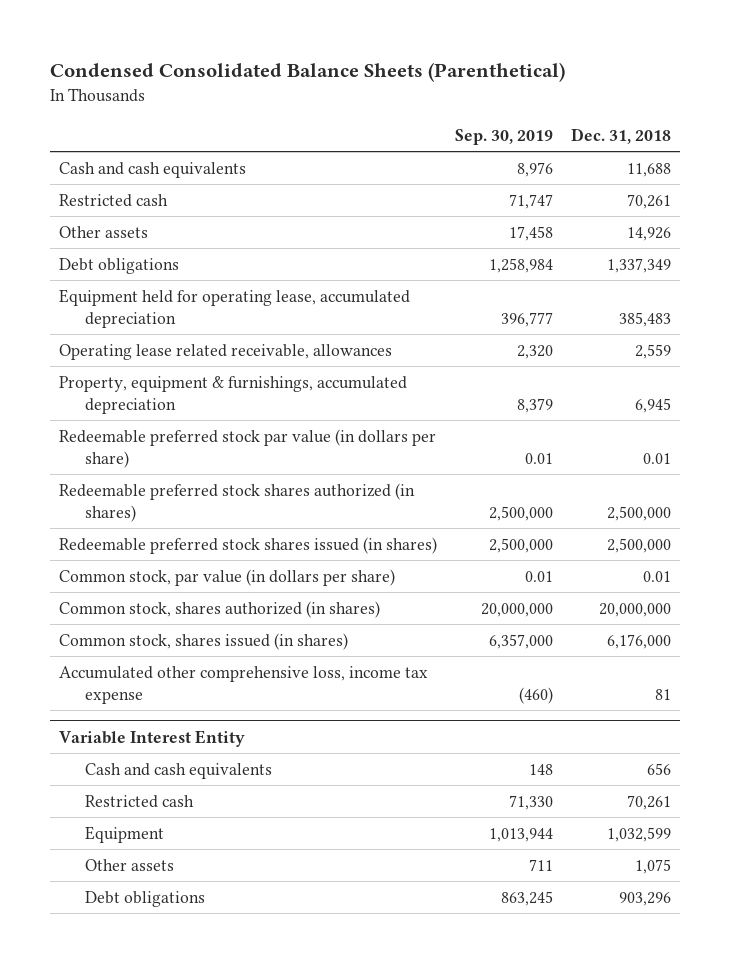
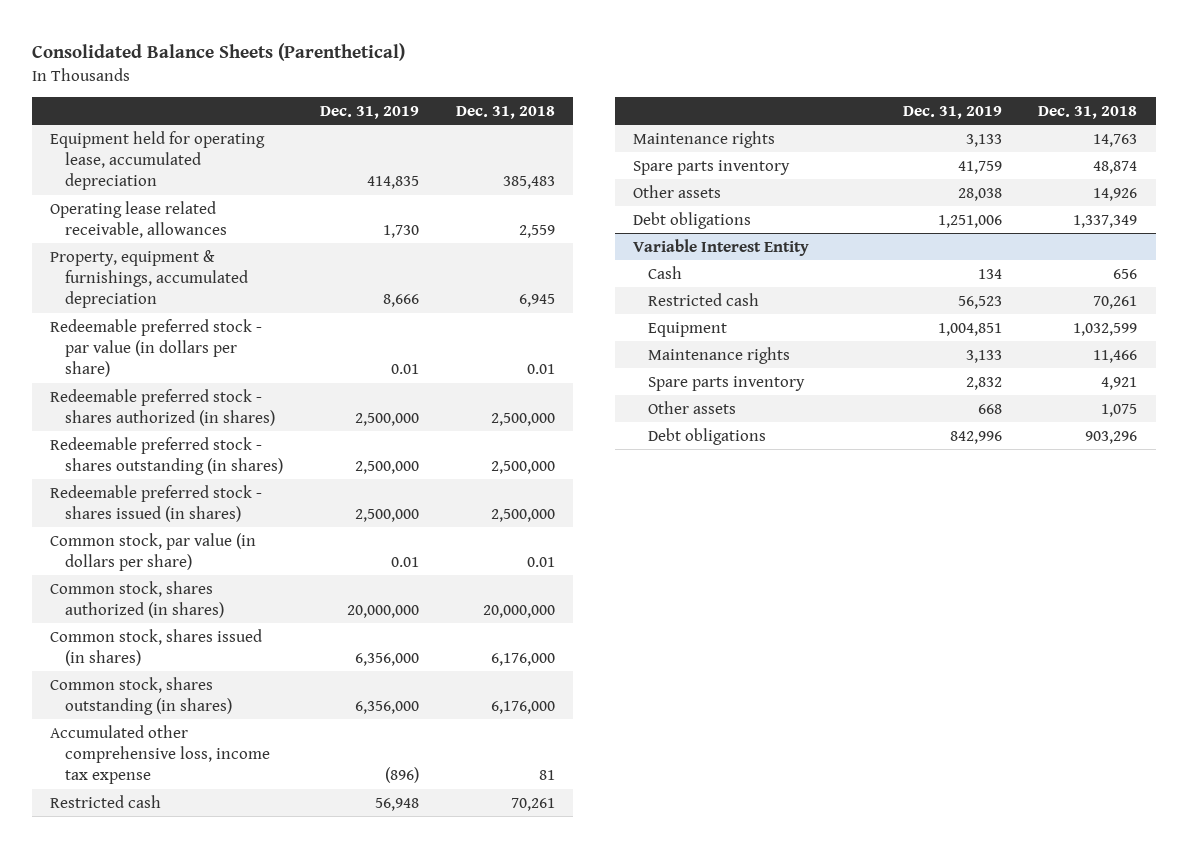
- Condensed Consolidated Balance Sheets (Parenthetical)
+ Consolidated Balance Sheets (Parenthetical)
- | Sep. 30, 2019 | Dec. 31, 2018
+ | Dec. 31, 2019 | Dec. 31, 2018
- Cash and cash equivalents | 8,976 | 11,688
- Redeemable preferred stock par value (in dollars per share) | 0.01 | 0.01
- Redeemable preferred stock shares authorized (in shares) | 2,500,000 | 2,500,000
- Redeemable preferred stock shares issued (in shares) | 2,500,000 | 2,500,000
+ Redeemable preferred stock - par value (in dollars per share) | 0.01 | 0.01
+ Redeemable preferred stock - shares authorized (in shares) | 2,500,000 | 2,500,000
+ Redeemable preferred stock - shares outstanding (in shares) | 2,500,000 | 2,500,000
+ Redeemable preferred stock - shares issued (in shares) | 2,500,000 | 2,500,000
+ Common stock, shares outstanding (in shares) | 6,356,000 | 6,176,000
moved down: Restricted cash | 56,948 | 70,261
+ Maintenance rights | 3,133 | 14,763
+ Spare parts inventory | 41,759 | 48,874
moved down: Other assets | 28,038 | 14,926
moved down: Debt obligations | 1,251,006 | 1,337,349
@ Variable Interest Entity
- Cash and cash equivalents | 148 | 656
+ Cash | 134 | 656
+ Maintenance rights | 3,133 | 11,466
+ Spare parts inventory | 2,832 | 4,921

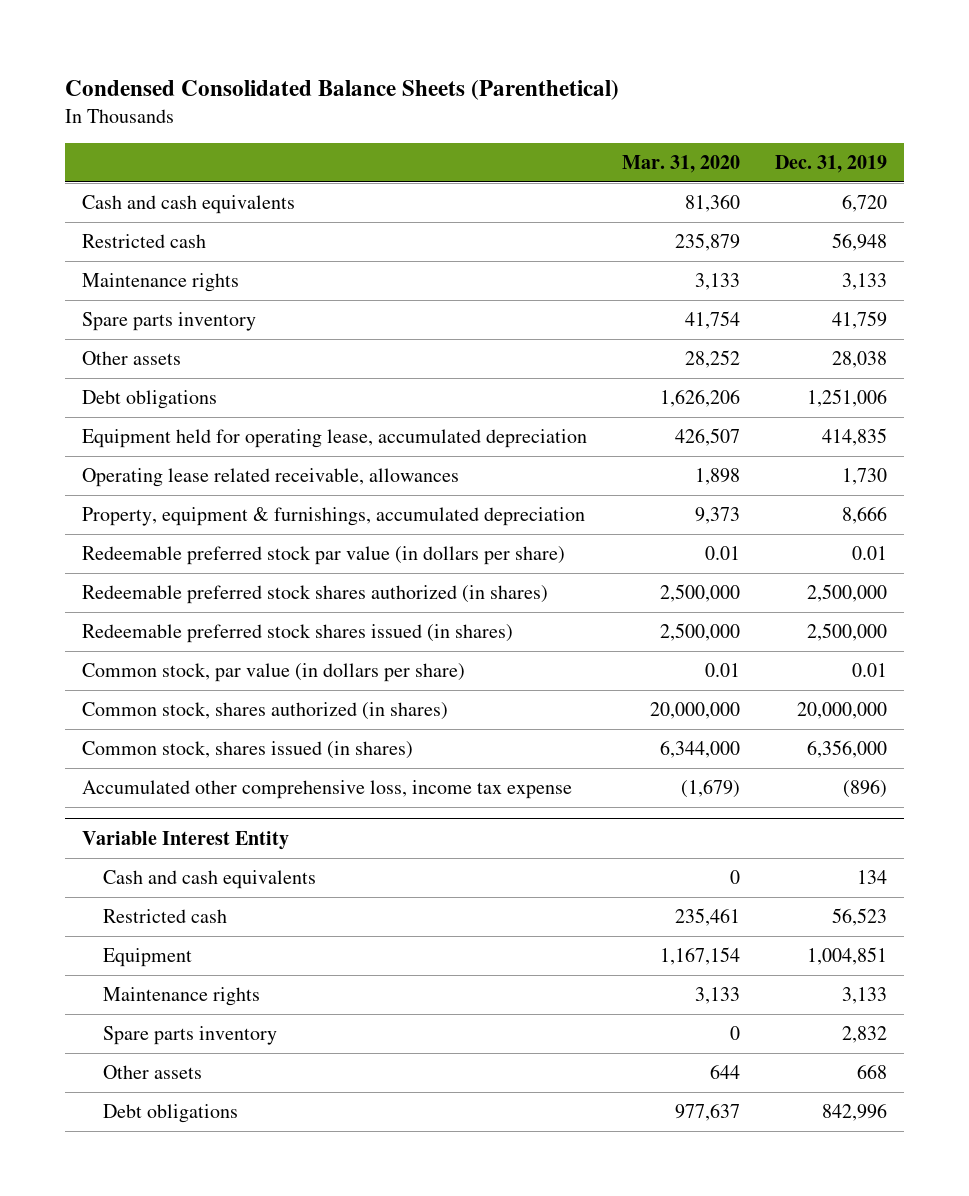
- Consolidated Balance Sheets (Parenthetical)
+ Condensed Consolidated Balance Sheets (Parenthetical)
- | Dec. 31, 2019 | Dec. 31, 2018
+ | Mar. 31, 2020 | Dec. 31, 2019
+ Cash and cash equivalents | 81,360 | 6,720
moved up: Restricted cash | 235,879 | 56,948
moved up: Maintenance rights | 3,133 | 3,133
moved up: Spare parts inventory | 41,754 | 41,759
moved up: Other assets | 28,252 | 28,038
moved up: Debt obligations | 1,626,206 | 1,251,006
- Redeemable preferred stock - par value (in dollars per share) | 0.01 | 0.01
- Redeemable preferred stock - shares authorized (in shares) | 2,500,000 | 2,500,000
- Redeemable preferred stock - shares outstanding (in shares) | 2,500,000 | 2,500,000
- Redeemable preferred stock - shares issued (in shares) | 2,500,000 | 2,500,000
+ Redeemable preferred stock par value (in dollars per share) | 0.01 | 0.01
+ Redeemable preferred stock shares authorized (in shares) | 2,500,000 | 2,500,000
+ Redeemable preferred stock shares issued (in shares) | 2,500,000 | 2,500,000
- Common stock, shares outstanding (in shares) | 6,356,000 | 6,176,000
@ Variable Interest Entity
- Cash | 134 | 656
+ Cash and cash equivalents | 0 | 134

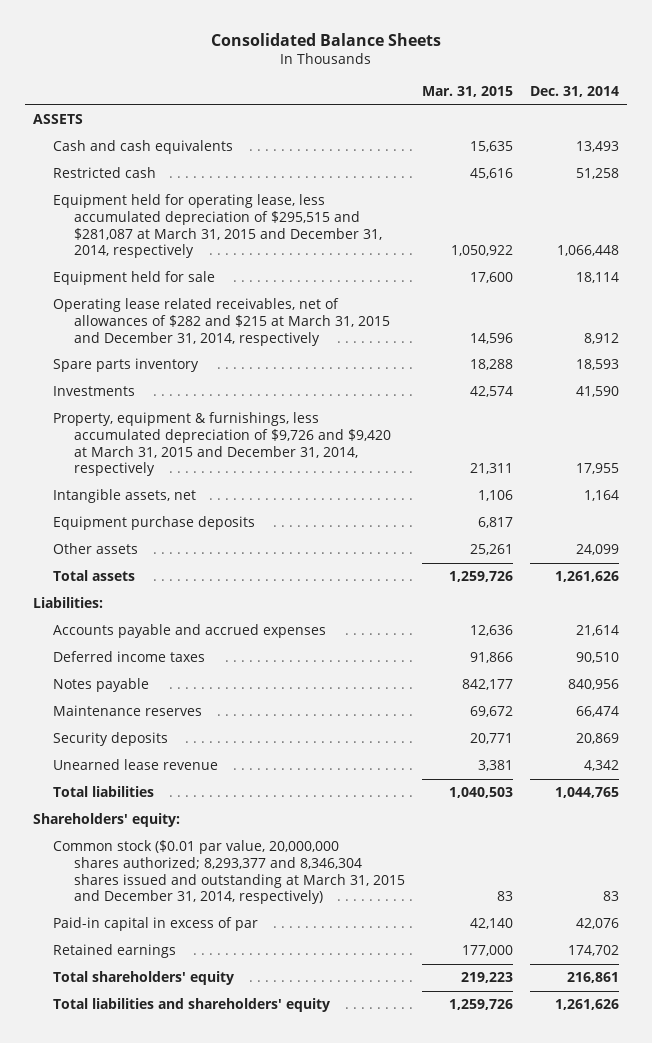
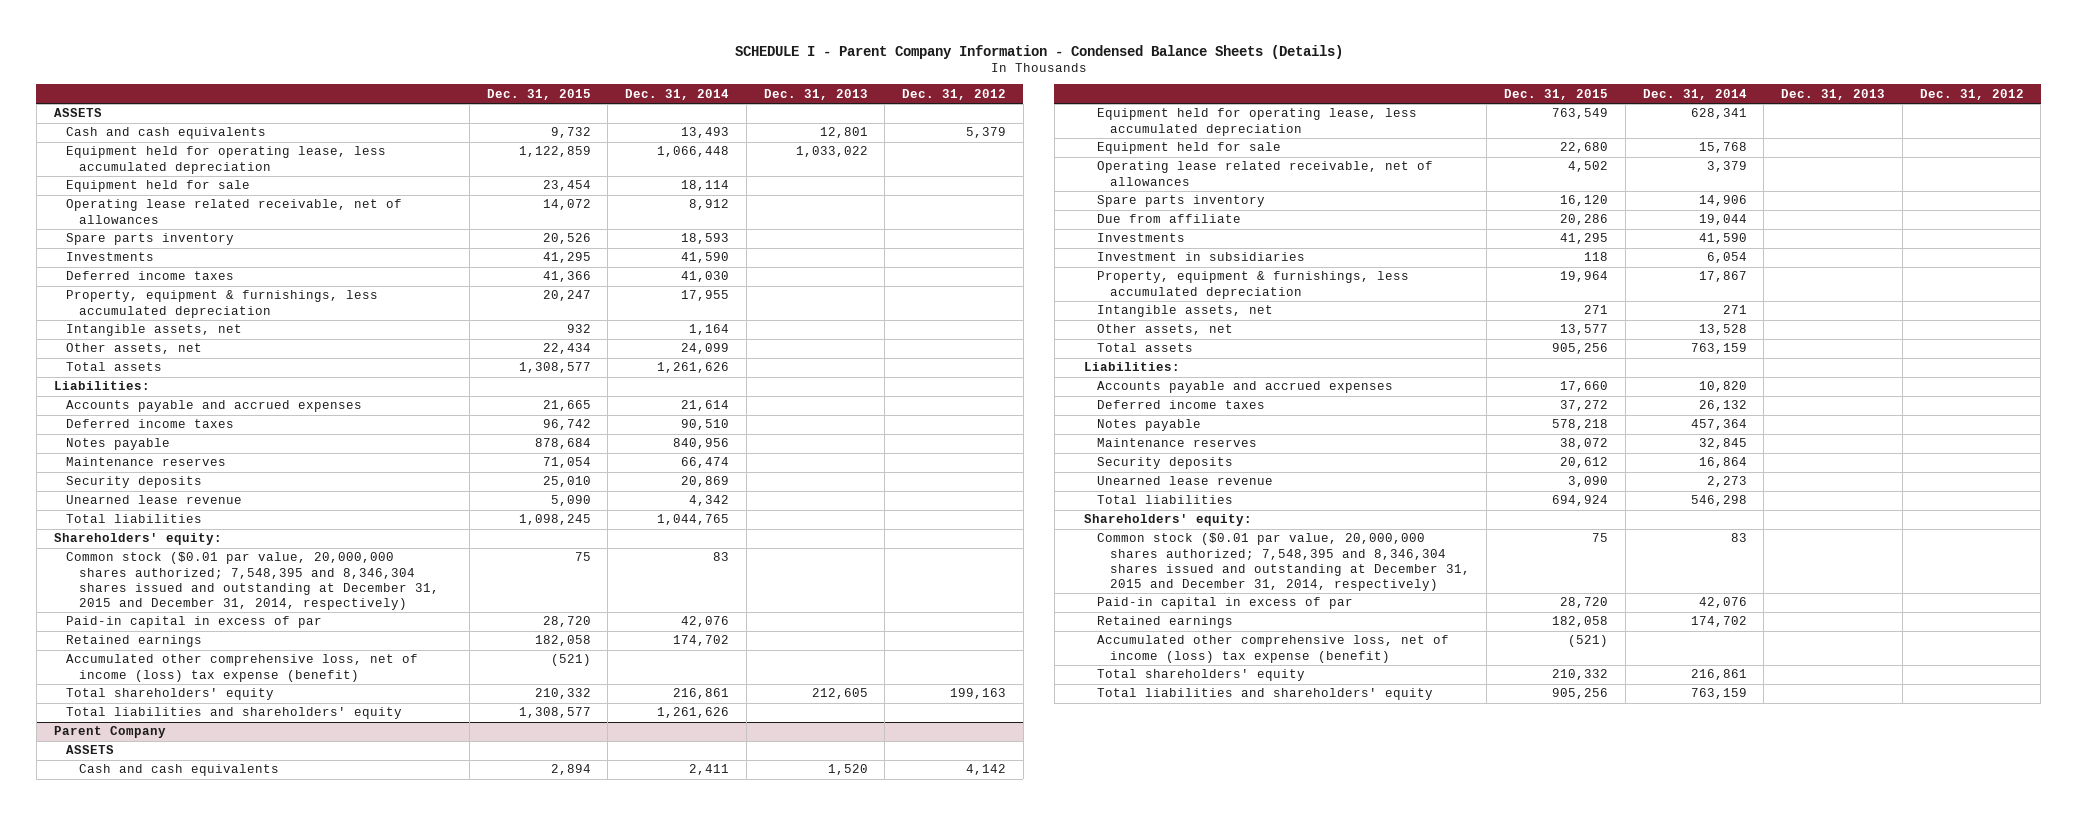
- Consolidated Balance Sheets
+ SCHEDULE I - Parent Company Information - Condensed Balance Sheets (Details)
- | Mar. 31, 2015 | Dec. 31, 2014
+ | Dec. 31, 2015 | Dec. 31, 2014 | Dec. 31, 2013 | Dec. 31, 2012
- Restricted cash | 45,616 | 51,258
- Equipment held for operating lease, less accumulated depreciation of $295,515 and $281,087 at March 31, 2015 and December 31, 2014, respectively | 1,050,922 | 1,066,448
+ Equipment held for operating lease, less accumulated depreciation | 1,122,859 | 1,066,448 | 1,033,022 |
- Operating lease related receivables, net of allowances of $282 and $215 at March 31, 2015 and December 31, 2014, respectively | 14,596 | 8,912
+ Operating lease related receivable, net of allowances | 14,072 | 8,912 | |
- Property, equipment & furnishings, less accumulated depreciation of $9,726 and $9,420 at March 31, 2015 and December 31, 2014, respectively | 21,311 | 17,955
+ Deferred income taxes | 41,366 | 41,030 | |
+ Property, equipment & furnishings, less accumulated depreciation | 20,247 | 17,955 | |
- Equipment purchase deposits | 6,817 |
- Other assets | 25,261 | 24,099
+ Other assets, net | 22,434 | 24,099 | |
- Common stock ($0.01 par value, 20,000,000 shares authorized; 8,293,377 and 8,346,304 shares issued and outstanding at March 31, 2015 and December 31, 2014, respectively) | 83 | 83
+ Common stock ($0.01 par value, 20,000,000 shares authorized; 7,548,395 and 8,346,304 shares issued and outstanding at December 31, 2015 and December 31, 2014, respectively) | 75 | 83 | |
+ Accumulated other comprehensive loss, net of income (loss) tax expense (benefit) | (521) | | |
+ Parent Company
+ ASSETS
+ Cash and cash equivalents | 2,894 | 2,411 | 1,520 | 4,142
+ Equipment held for operating lease, less accumulated depreciation | 763,549 | 628,341 | |
+ Equipment held for sale | 22,680 | 15,768 | |
+ Operating lease related receivable, net of allowances | 4,502 | 3,379 | |
+ Spare parts inventory | 16,120 | 14,906 | |
+ Due from affiliate | 20,286 | 19,044 | |
+ Investments | 41,295 | 41,590 | |
+ Investment in subsidiaries | 118 | 6,054 | |
+ Property, equipment & furnishings, less accumulated depreciation | 19,964 | 17,867 | |
+ Intangible assets, net | 271 | 271 | |
+ Other assets, net | 13,577 | 13,528 | |
+ Total assets | 905,256 | 763,159 | |
+ Liabilities:
+ Accounts payable and accrued expenses | 17,660 | 10,820 | |
+ Deferred income taxes | 37,272 | 26,132 | |
+ Notes payable | 578,218 | 457,364 | |
+ Maintenance reserves | 38,072 | 32,845 | |
+ Security deposits | 20,612 | 16,864 | |
+ Unearned lease revenue | 3,090 | 2,273 | |
+ Total liabilities | 694,924 | 546,298 | |
+ Shareholders' equity:
+ Common stock ($0.01 par value, 20,000,000 shares authorized; 7,548,395 and 8,346,304 shares issued and outstanding at December 31, 2015 and December 31, 2014, respectively) | 75 | 83 | |
+ Paid-in capital in excess of par | 28,720 | 42,076 | |
+ Retained earnings | 182,058 | 174,702 | |
+ Accumulated other comprehensive loss, net of income (loss) tax expense (benefit) | (521) | | |
+ Total shareholders' equity | 210,332 | 216,861 | |
+ Total liabilities and shareholders' equity | 905,256 | 763,159 | |

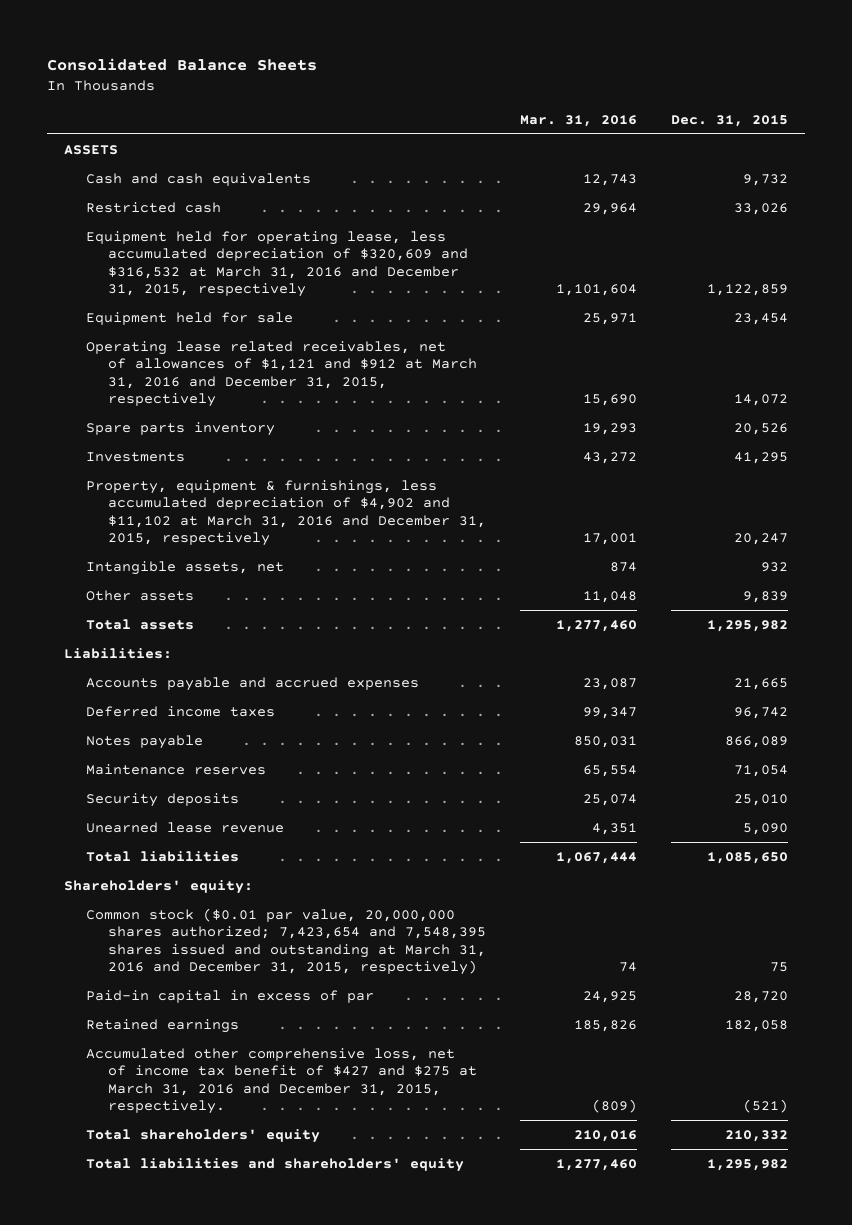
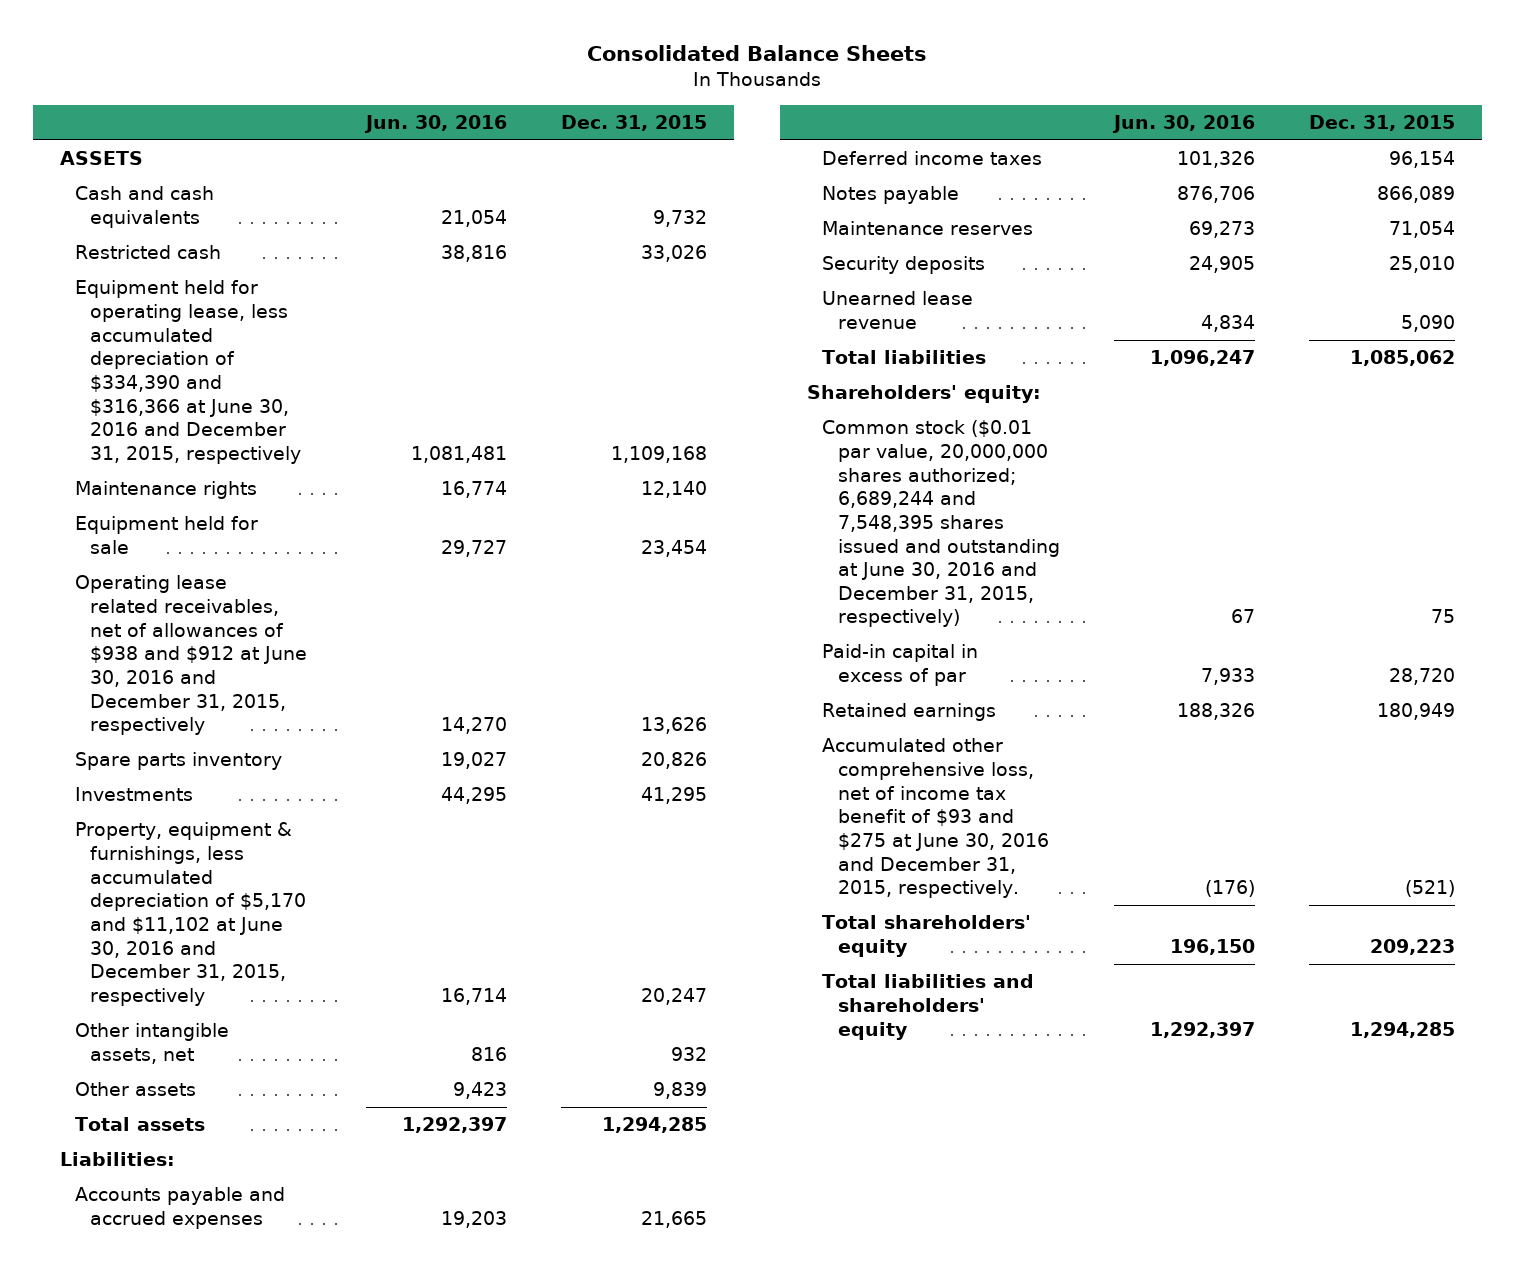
- | Mar. 31, 2016 | Dec. 31, 2015
+ | Jun. 30, 2016 | Dec. 31, 2015
- Equipment held for operating lease, less accumulated depreciation of $320,609 and $316,532 at March 31, 2016 and December 31, 2015, respectively | 1,101,604 | 1,122,859
+ Equipment held for operating lease, less accumulated depreciation of $334,390 and $316,366 at June 30, 2016 and December 31, 2015, respectively | 1,081,481 | 1,109,168
+ Maintenance rights | 16,774 | 12,140
- Operating lease related receivables, net of allowances of $1,121 and $912 at March 31, 2016 and December 31, 2015, respectively | 15,690 | 14,072
- Spare parts inventory | 19,293 | 20,526
+ Operating lease related receivables, net of allowances of $938 and $912 at June 30, 2016 and December 31, 2015, respectively | 14,270 | 13,626
+ Spare parts inventory | 19,027 | 20,826
- Property, equipment & furnishings, less accumulated depreciation of $4,902 and $11,102 at March 31, 2016 and December 31, 2015, respectively | 17,001 | 20,247
- Intangible assets, net | 874 | 932
+ Property, equipment & furnishings, less accumulated depreciation of $5,170 and $11,102 at June 30, 2016 and December 31, 2015, respectively | 16,714 | 20,247
+ Other intangible assets, net | 816 | 932
- Total assets | 1,277,460 | 1,295,982
+ Total assets | 1,292,397 | 1,294,285
- Deferred income taxes | 99,347 | 96,742
+ Deferred income taxes | 101,326 | 96,154
- Total liabilities | 1,067,444 | 1,085,650
+ Total liabilities | 1,096,247 | 1,085,062
- Common stock ($0.01 par value, 20,000,000 shares authorized; 7,423,654 and 7,548,395 shares issued and outstanding at March 31, 2016 and December 31, 2015, respectively) | 74 | 75
+ Common stock ($0.01 par value, 20,000,000 shares authorized; 6,689,244 and 7,548,395 shares issued and outstanding at June 30, 2016 and December 31, 2015, respectively) | 67 | 75
- Retained earnings | 185,826 | 182,058
- Accumulated other comprehensive loss, net of income tax benefit of $427 and $275 at March 31, 2016 and December 31, 2015, respectively. | (809) | (521)
- Total shareholders' equity | 210,016 | 210,332
- Total liabilities and shareholders' equity | 1,277,460 | 1,295,982
+ Retained earnings | 188,326 | 180,949
+ Accumulated other comprehensive loss, net of income tax benefit of $93 and $275 at June 30, 2016 and December 31, 2015, respectively. | (176) | (521)
+ Total shareholders' equity | 196,150 | 209,223
+ Total liabilities and shareholders' equity | 1,292,397 | 1,294,285

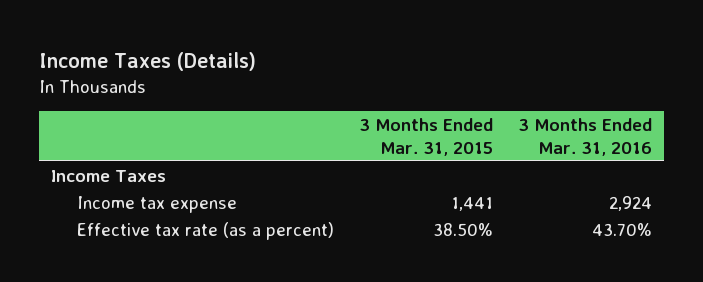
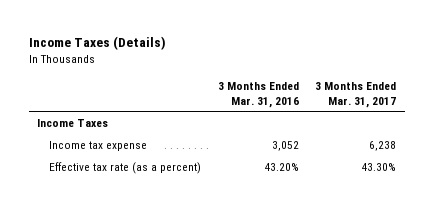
- | 3 Months Ended Mar. 31, 2015 | 3 Months Ended Mar. 31, 2016
+ | 3 Months Ended Mar. 31, 2016 | 3 Months Ended Mar. 31, 2017
- Income tax expense | 1,441 | 2,924
- Effective tax rate (as a percent) | 38.50% | 43.70%
+ Income tax expense | 3,052 | 6,238
+ Effective tax rate (as a percent) | 43.20% | 43.30%

